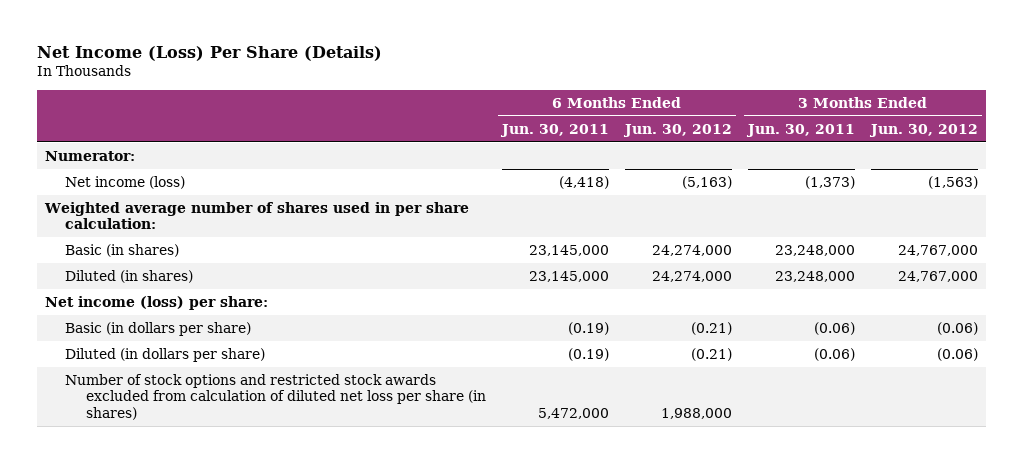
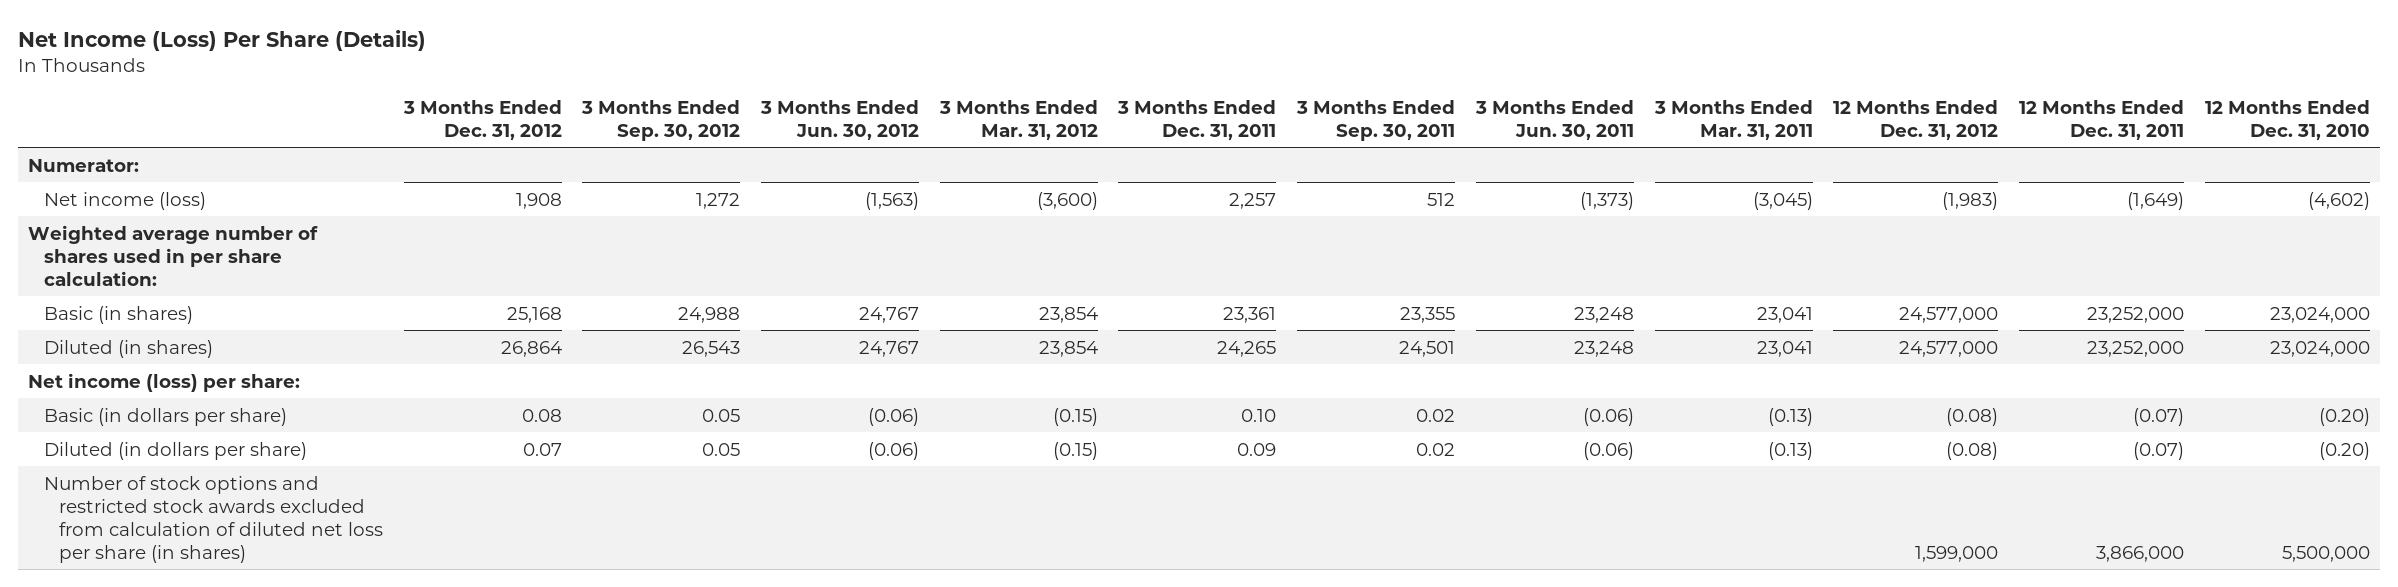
- | 6 Months Ended Jun. 30, 2011 | 6 Months Ended Jun. 30, 2012 | 3 Months Ended Jun. 30, 2011 | 3 Months Ended Jun. 30, 2012
+ | 3 Months Ended Dec. 31, 2012 | 3 Months Ended Sep. 30, 2012 | 3 Months Ended Jun. 30, 2012 | 3 Months Ended Mar. 31, 2012 | 3 Months Ended Dec. 31, 2011 | 3 Months Ended Sep. 30, 2011 | 3 Months Ended Jun. 30, 2011 | 3 Months Ended Mar. 31, 2011 | 12 Months Ended Dec. 31, 2012 | 12 Months Ended Dec. 31, 2011 | 12 Months Ended Dec. 31, 2010
- Basic (in shares) | 23,145,000 | 24,274,000 | 23,248,000 | 24,767,000
- Diluted (in shares) | 23,145,000 | 24,274,000 | 23,248,000 | 24,767,000
+ Basic (in shares) | 25,168 | 24,988 | 24,767 | 23,854 | 23,361 | 23,355 | 23,248 | 23,041 | 24,577,000 | 23,252,000 | 23,024,000
+ Diluted (in shares) | 26,864 | 26,543 | 24,767 | 23,854 | 24,265 | 24,501 | 23,248 | 23,041 | 24,577,000 | 23,252,000 | 23,024,000

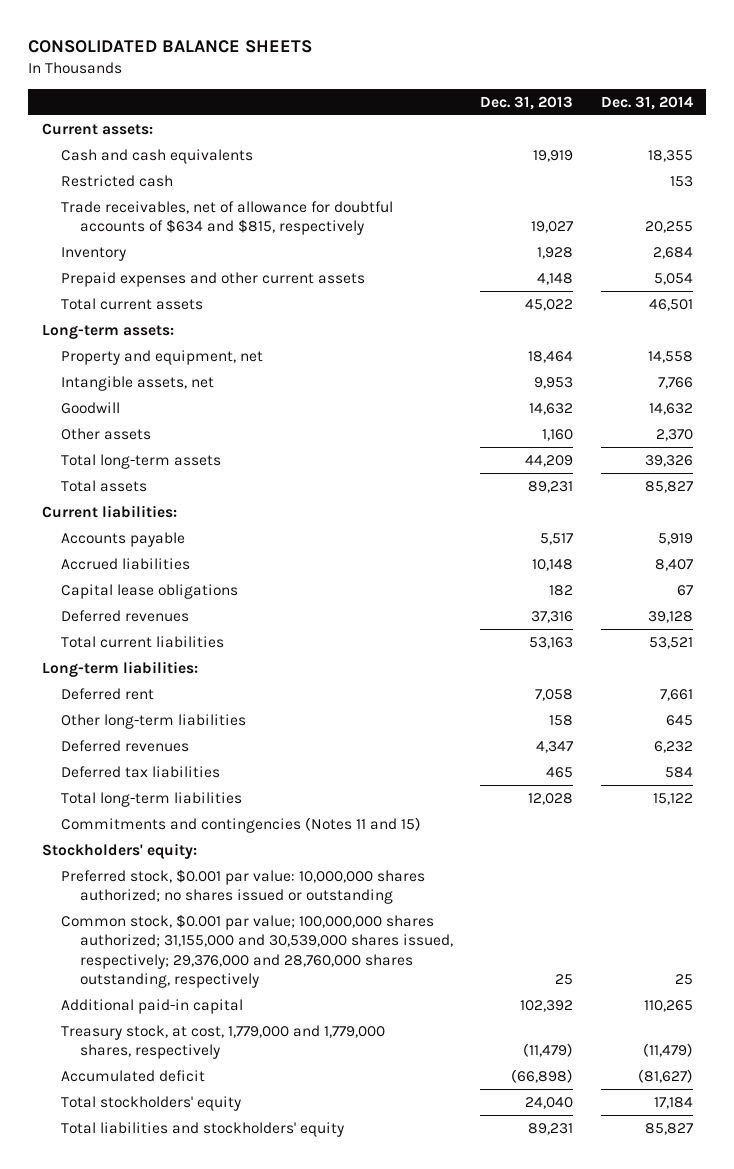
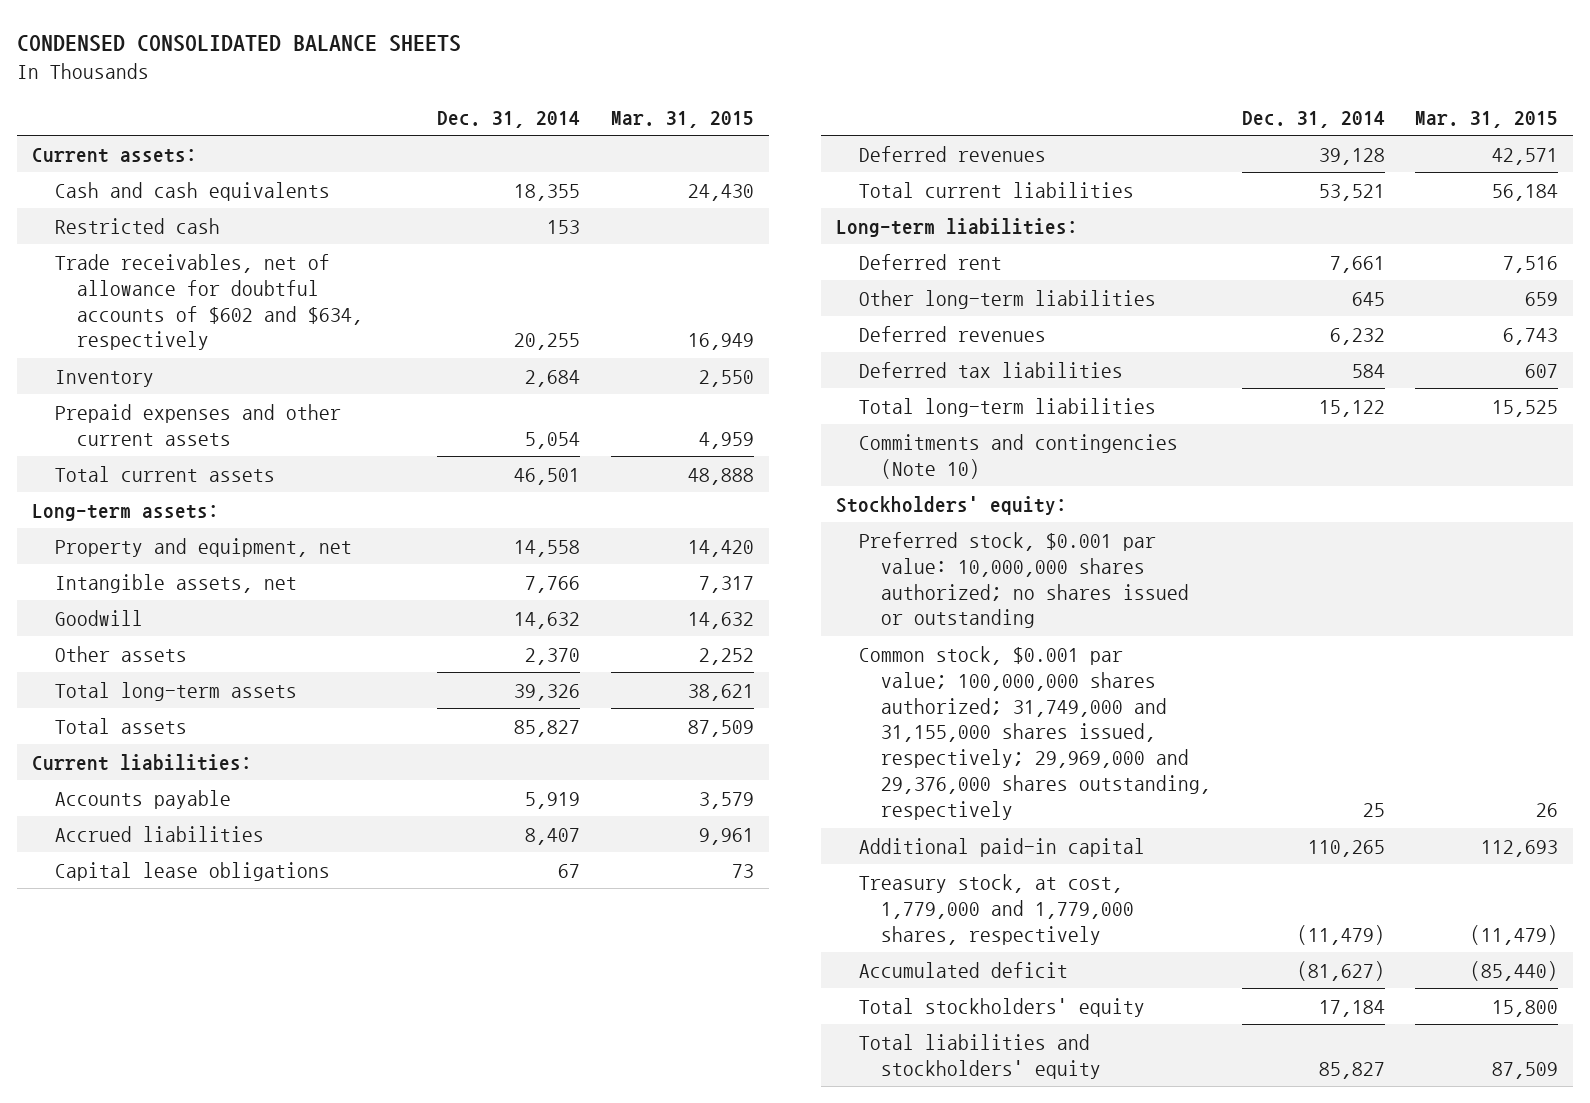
- CONSOLIDATED BALANCE SHEETS
+ CONDENSED CONSOLIDATED BALANCE SHEETS
- | Dec. 31, 2013 | Dec. 31, 2014
+ | Dec. 31, 2014 | Mar. 31, 2015
- Trade receivables, net of allowance for doubtful accounts of $634 and $815, respectively | 19,027 | 20,255
+ Trade receivables, net of allowance for doubtful accounts of $602 and $634, respectively | 20,255 | 16,949
- Commitments and contingencies (Notes 11 and 15)
+ Commitments and contingencies (Note 10)
- Common stock, $0.001 par value; 100,000,000 shares authorized; 31,155,000 and 30,539,000 shares issued, respectively; 29,376,000 and 28,760,000 shares outstanding, respectively | 25 | 25
+ Common stock, $0.001 par value; 100,000,000 shares authorized; 31,749,000 and 31,155,000 shares issued, respectively; 29,969,000 and 29,376,000 shares outstanding, respectively | 25 | 26

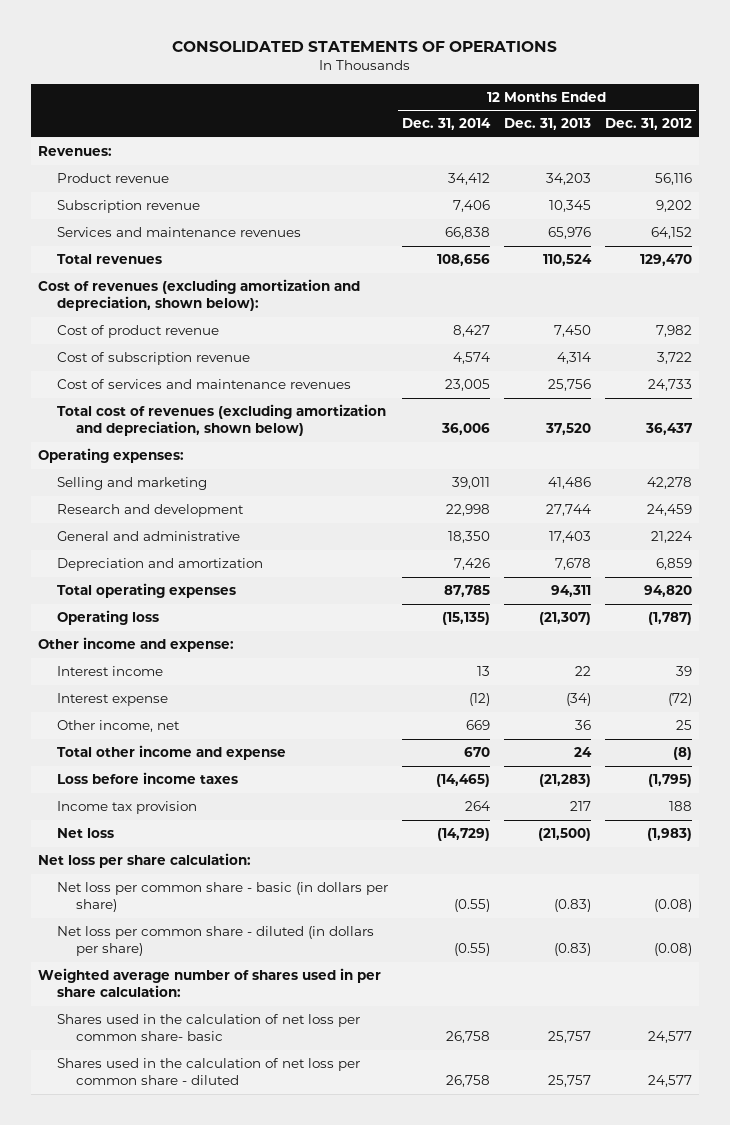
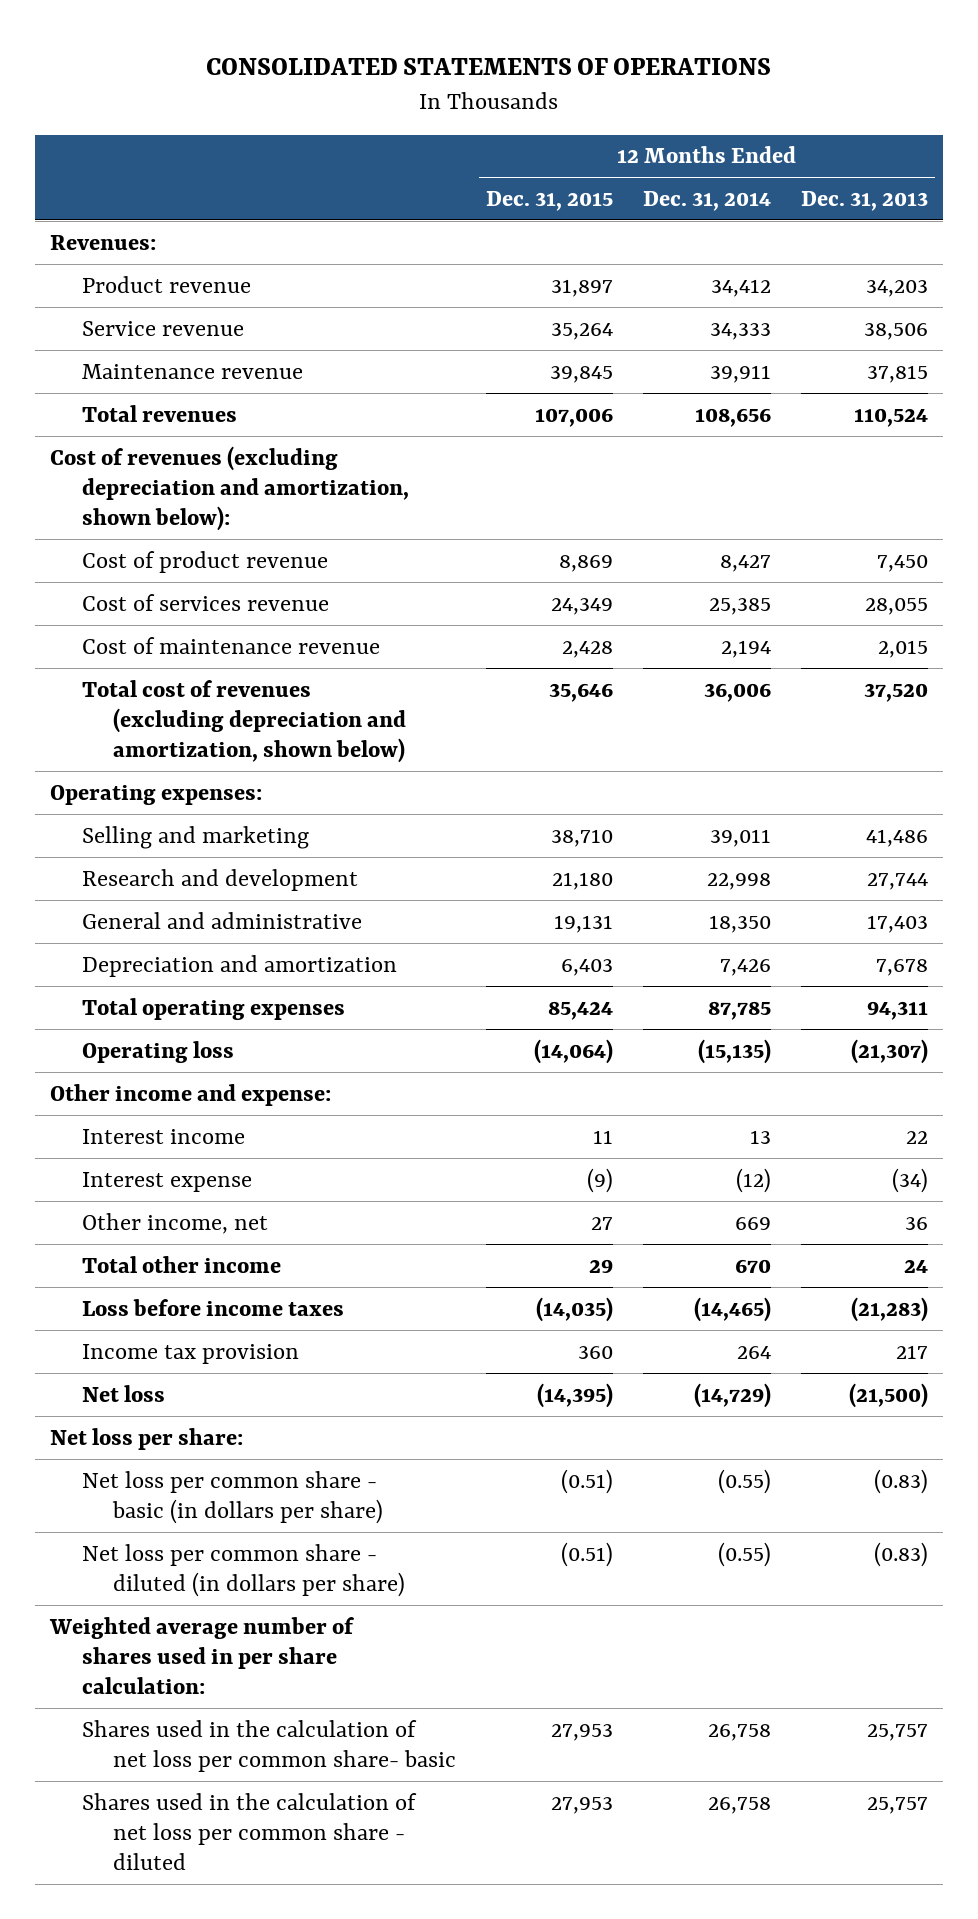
- | 12 Months Ended Dec. 31, 2014 | 12 Months Ended Dec. 31, 2013 | 12 Months Ended Dec. 31, 2012
+ | 12 Months Ended Dec. 31, 2015 | 12 Months Ended Dec. 31, 2014 | 12 Months Ended Dec. 31, 2013
- Subscription revenue | 7,406 | 10,345 | 9,202
- Services and maintenance revenues | 66,838 | 65,976 | 64,152
+ Service revenue | 35,264 | 34,333 | 38,506
+ Maintenance revenue | 39,845 | 39,911 | 37,815
- Cost of revenues (excluding amortization and depreciation, shown below):
+ Cost of revenues (excluding depreciation and amortization, shown below):
- Cost of subscription revenue | 4,574 | 4,314 | 3,722
- Cost of services and maintenance revenues | 23,005 | 25,756 | 24,733
- Total cost of revenues (excluding amortization and depreciation, shown below) | 36,006 | 37,520 | 36,437
+ Cost of services revenue | 24,349 | 25,385 | 28,055
+ Cost of maintenance revenue | 2,428 | 2,194 | 2,015
+ Total cost of revenues (excluding depreciation and amortization, shown below) | 35,646 | 36,006 | 37,520
- Total other income and expense | 670 | 24 | (8)
+ Total other income | 29 | 670 | 24
- Net loss per share calculation:
+ Net loss per share:

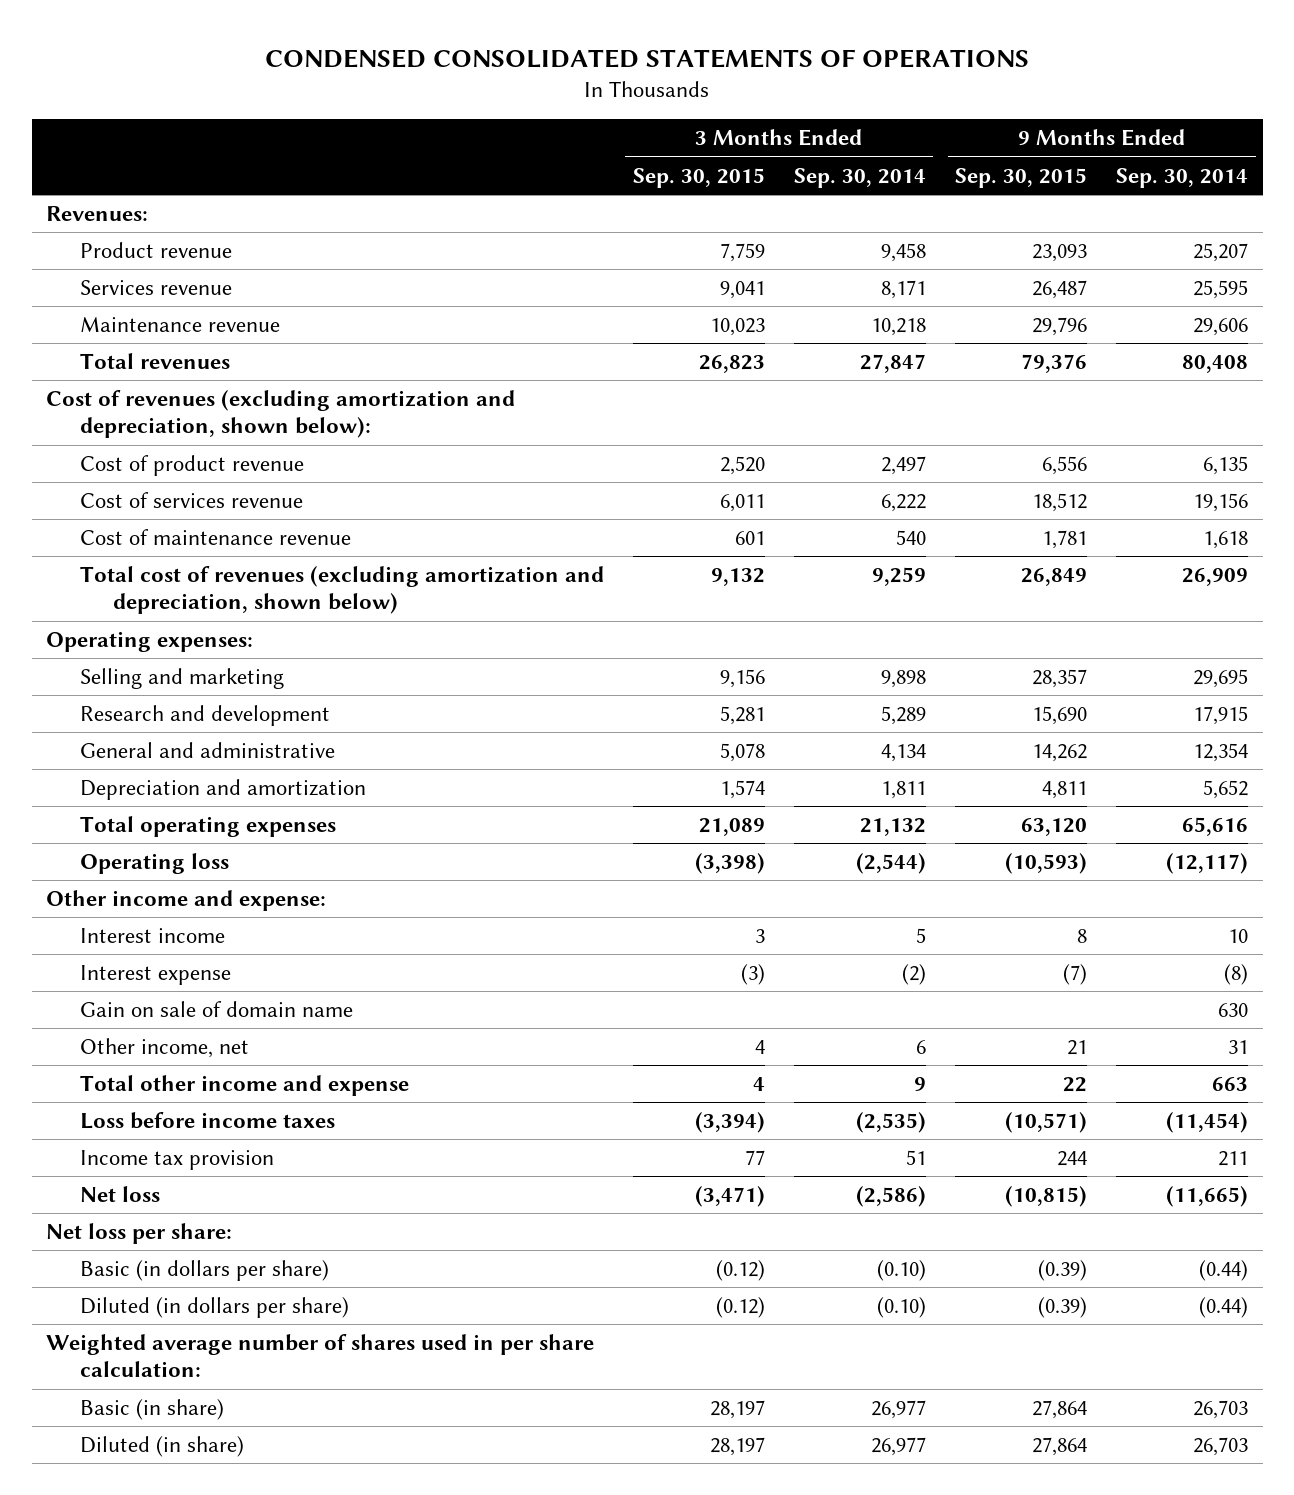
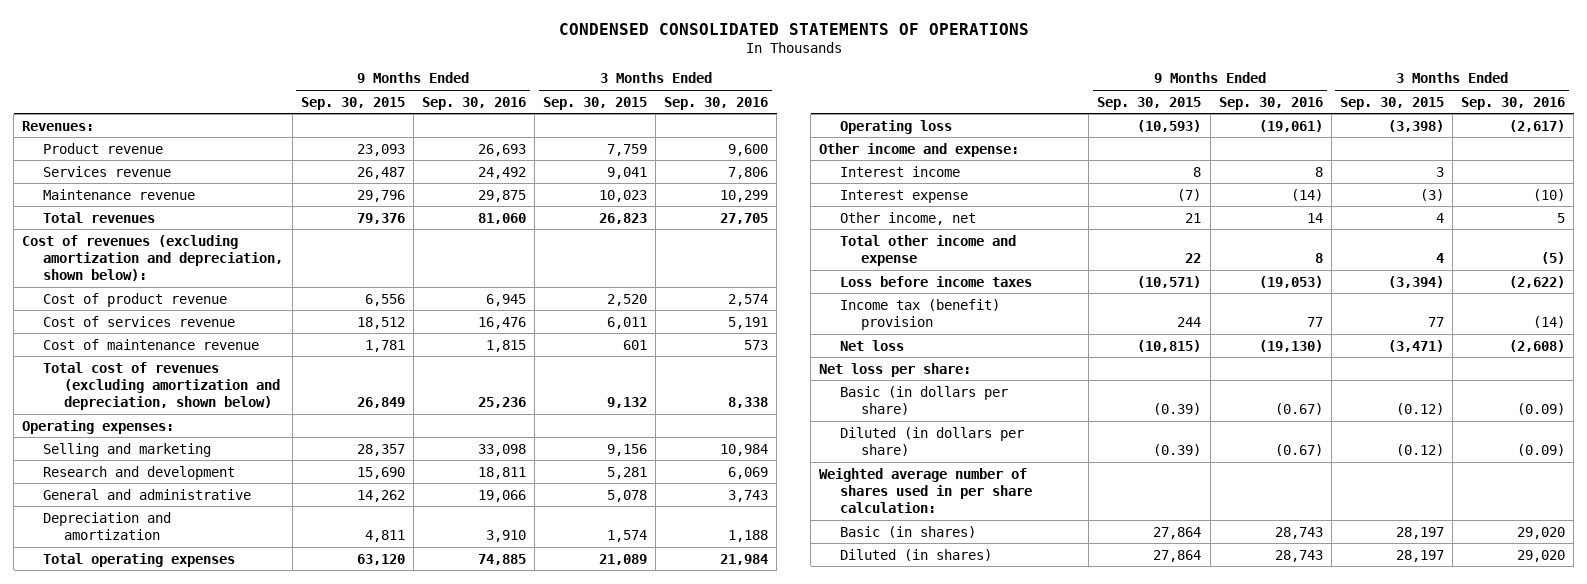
- | 3 Months Ended Sep. 30, 2015 | 3 Months Ended Sep. 30, 2014 | 9 Months Ended Sep. 30, 2015 | 9 Months Ended Sep. 30, 2014
+ | 9 Months Ended Sep. 30, 2015 | 9 Months Ended Sep. 30, 2016 | 3 Months Ended Sep. 30, 2015 | 3 Months Ended Sep. 30, 2016
- Gain on sale of domain name | | | | 630
- Income tax provision | 77 | 51 | 244 | 211
+ Income tax (benefit) provision | 244 | 77 | 77 | (14)
- Basic (in share) | 28,197 | 26,977 | 27,864 | 26,703
- Diluted (in share) | 28,197 | 26,977 | 27,864 | 26,703
+ Basic (in shares) | 27,864 | 28,743 | 28,197 | 29,020
+ Diluted (in shares) | 27,864 | 28,743 | 28,197 | 29,020

